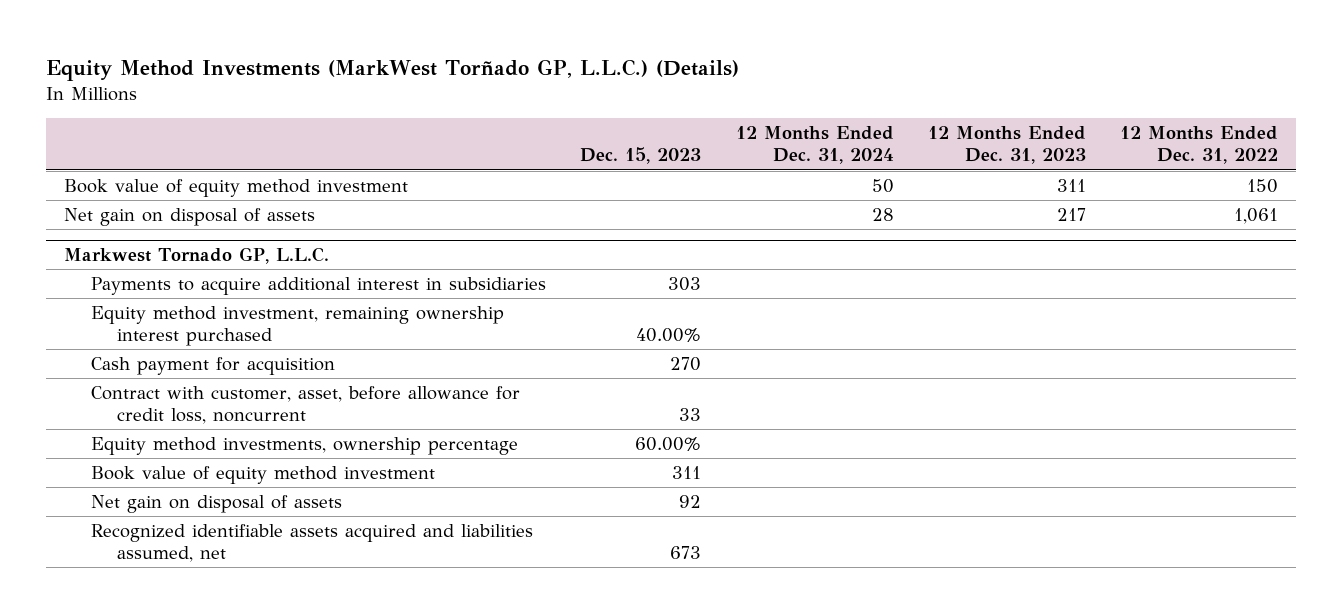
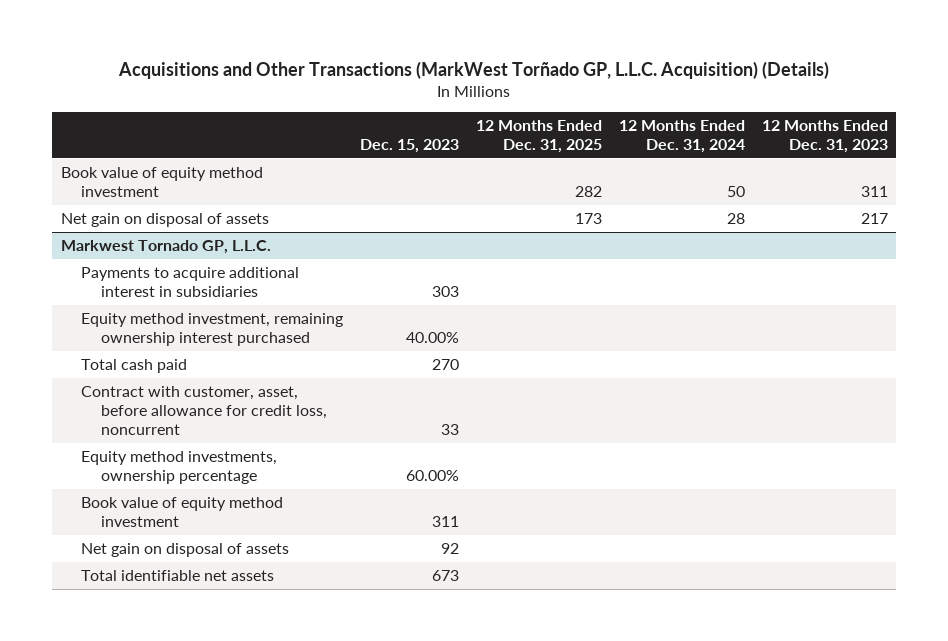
- Equity Method Investments (MarkWest Torñado GP, L.L.C.) (Details)
+ Acquisitions and Other Transactions (MarkWest Torñado GP, L.L.C. Acquisition) (Details)
- | Dec. 15, 2023 | 12 Months Ended Dec. 31, 2024 | 12 Months Ended Dec. 31, 2023 | 12 Months Ended Dec. 31, 2022
+ | Dec. 15, 2023 | 12 Months Ended Dec. 31, 2025 | 12 Months Ended Dec. 31, 2024 | 12 Months Ended Dec. 31, 2023
@ Markwest Tornado GP, L.L.C.
- Cash payment for acquisition | 270 | | |
+ Total cash paid | 270 | | |
- Recognized identifiable assets acquired and liabilities assumed, net | 673 | | |
+ Total identifiable net assets | 673 | | |

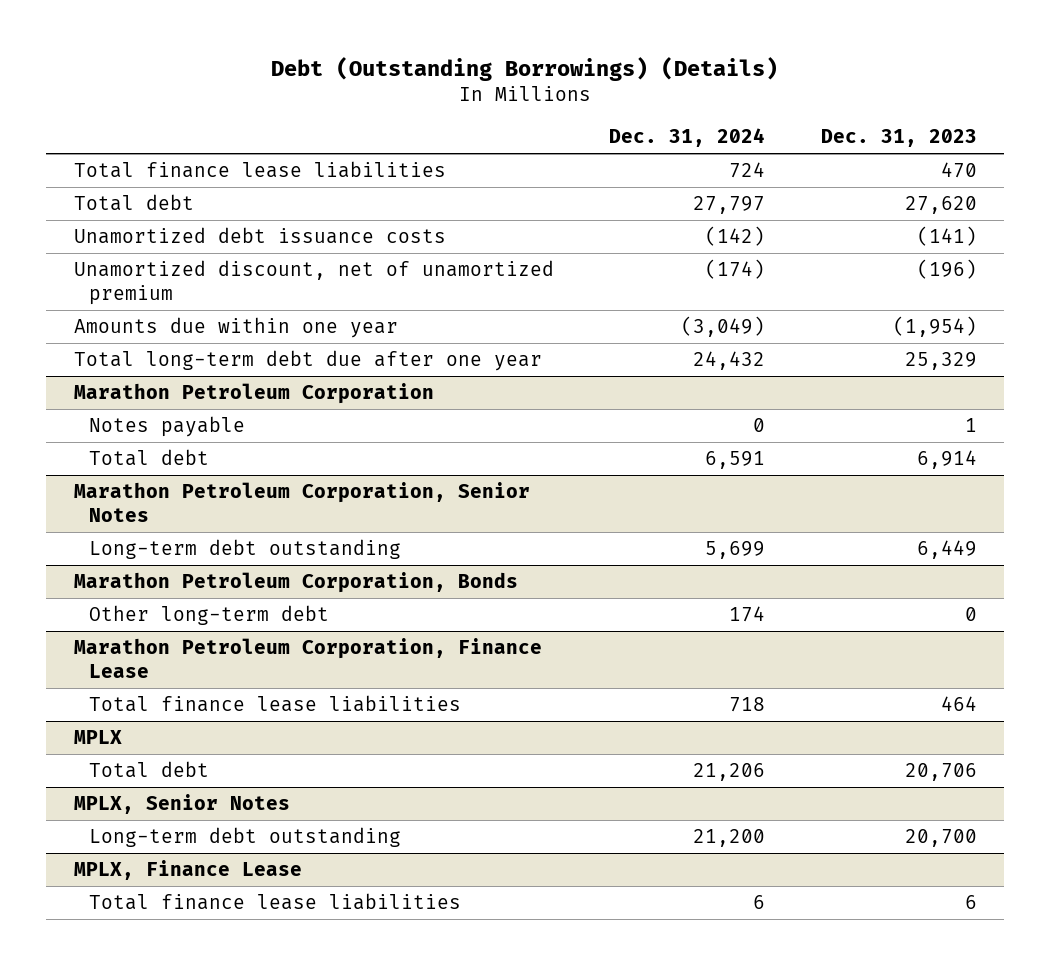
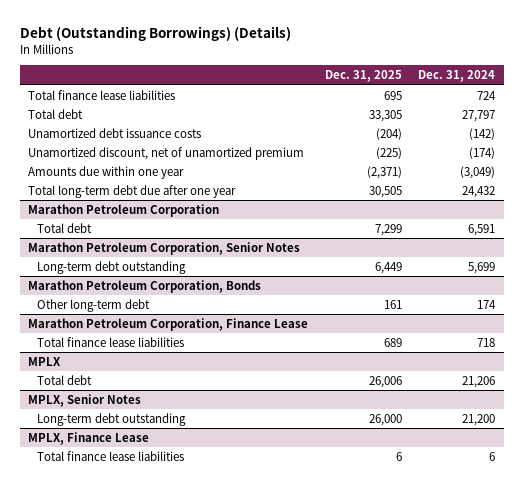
- | Dec. 31, 2024 | Dec. 31, 2023
+ | Dec. 31, 2025 | Dec. 31, 2024
@ Marathon Petroleum Corporation
- Notes payable | 0 | 1

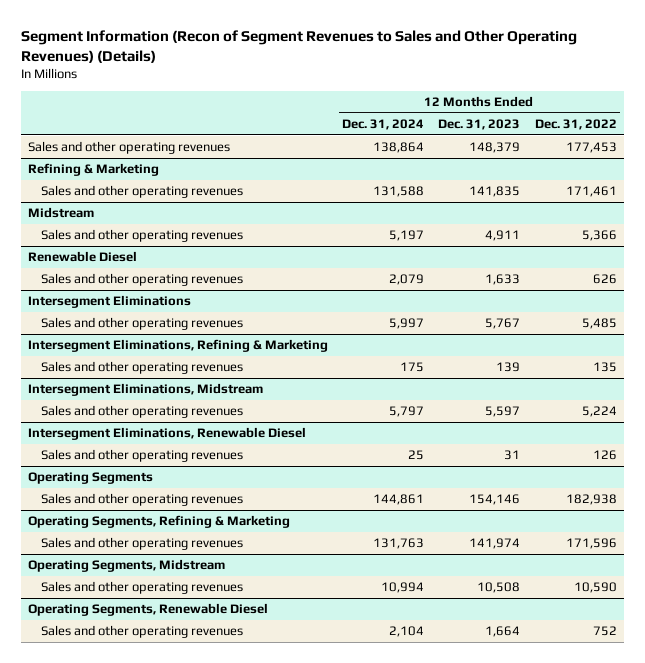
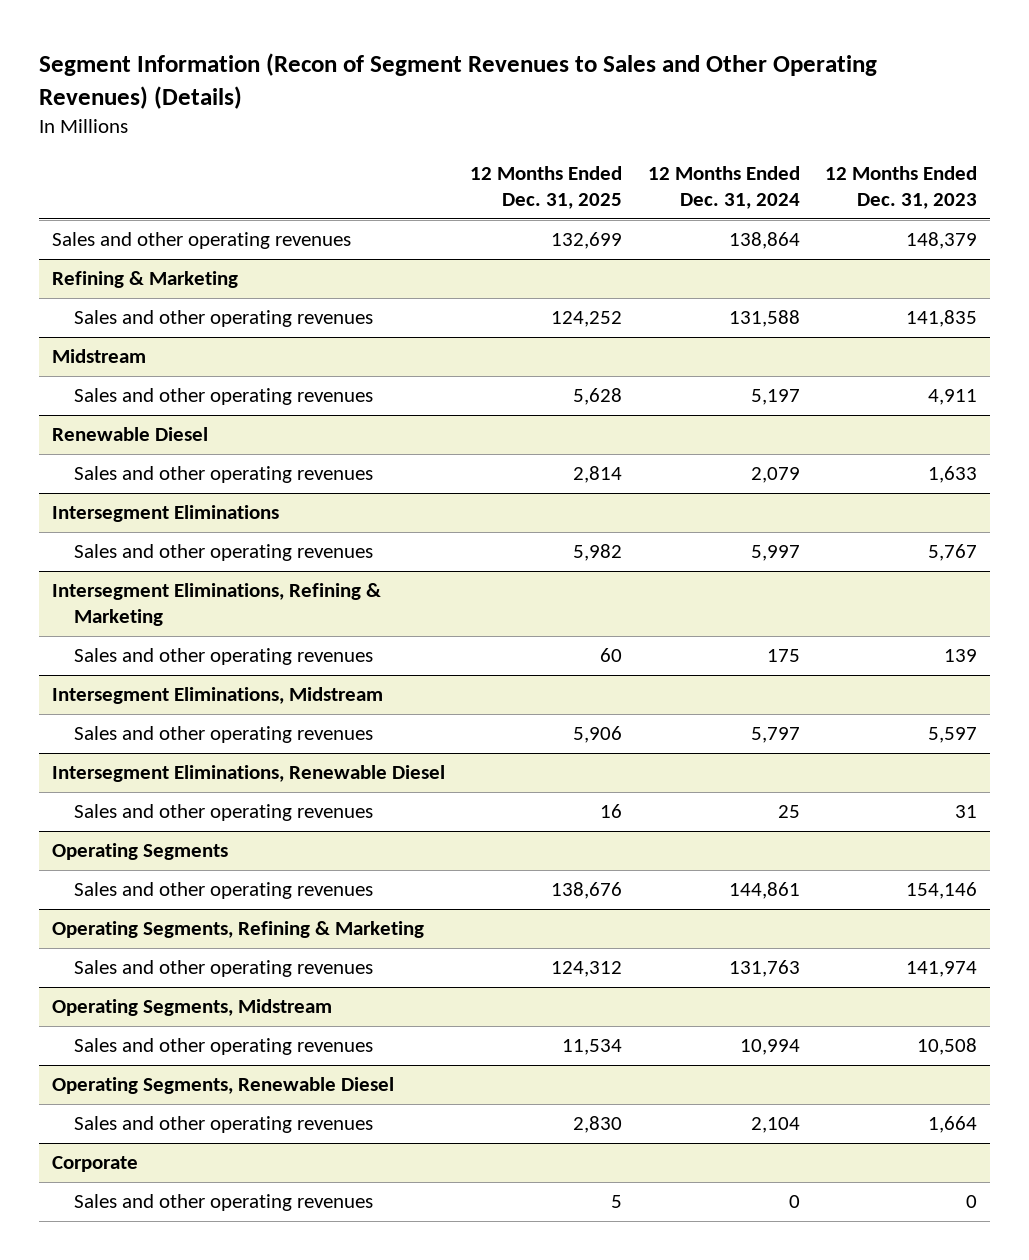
- | 12 Months Ended Dec. 31, 2024 | 12 Months Ended Dec. 31, 2023 | 12 Months Ended Dec. 31, 2022
+ | 12 Months Ended Dec. 31, 2025 | 12 Months Ended Dec. 31, 2024 | 12 Months Ended Dec. 31, 2023
+ Corporate
+ Sales and other operating revenues | 5 | 0 | 0

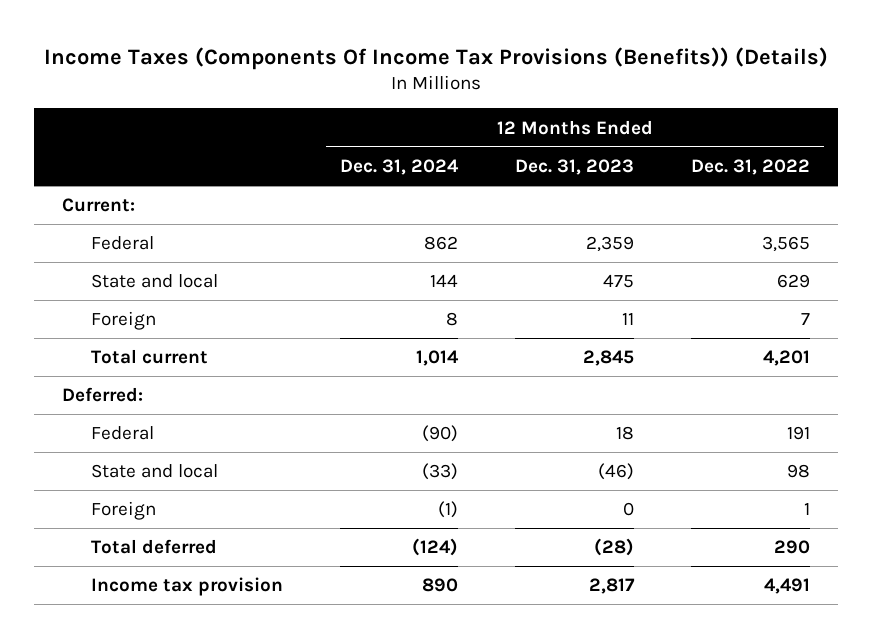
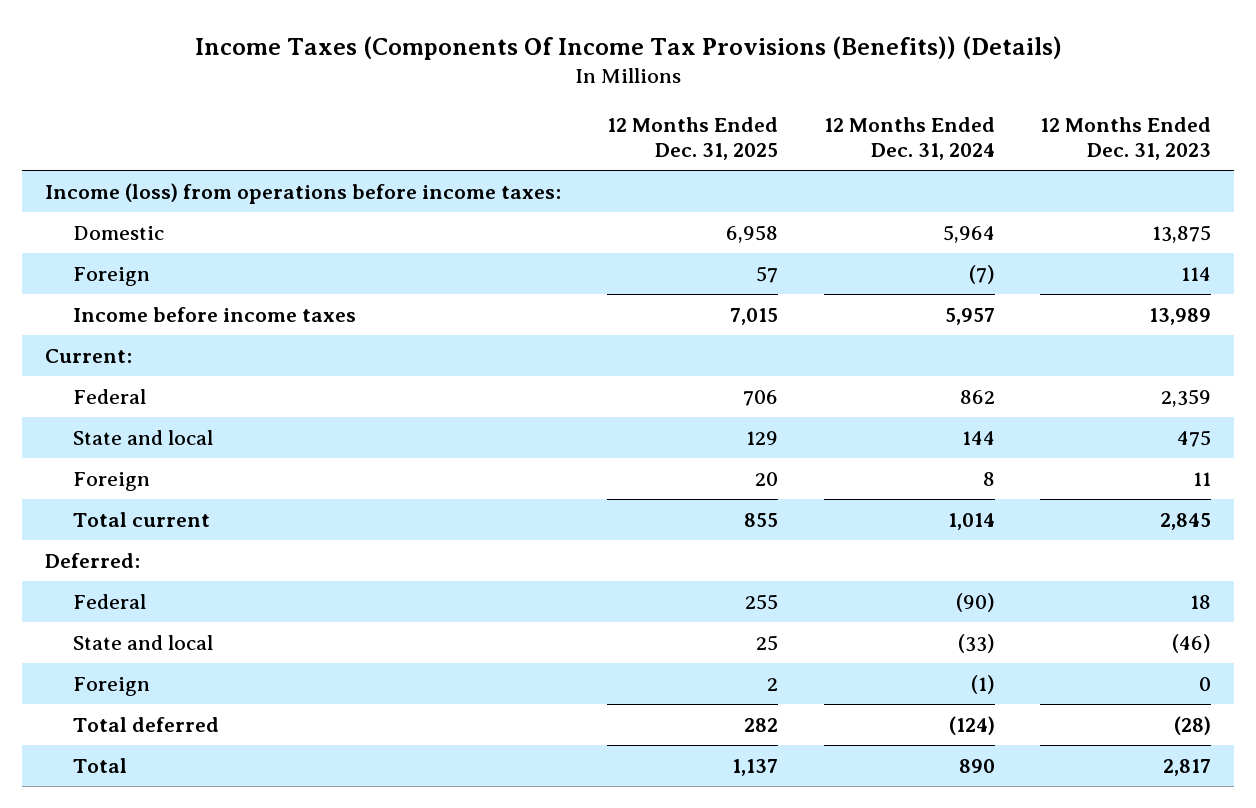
- | 12 Months Ended Dec. 31, 2024 | 12 Months Ended Dec. 31, 2023 | 12 Months Ended Dec. 31, 2022
+ | 12 Months Ended Dec. 31, 2025 | 12 Months Ended Dec. 31, 2024 | 12 Months Ended Dec. 31, 2023
+ Income (loss) from operations before income taxes:
+ Domestic | 6,958 | 5,964 | 13,875
+ Foreign | 57 | (7) | 114
+ Income before income taxes | 7,015 | 5,957 | 13,989
- Income tax provision | 890 | 2,817 | 4,491
+ Total | 1,137 | 890 | 2,817

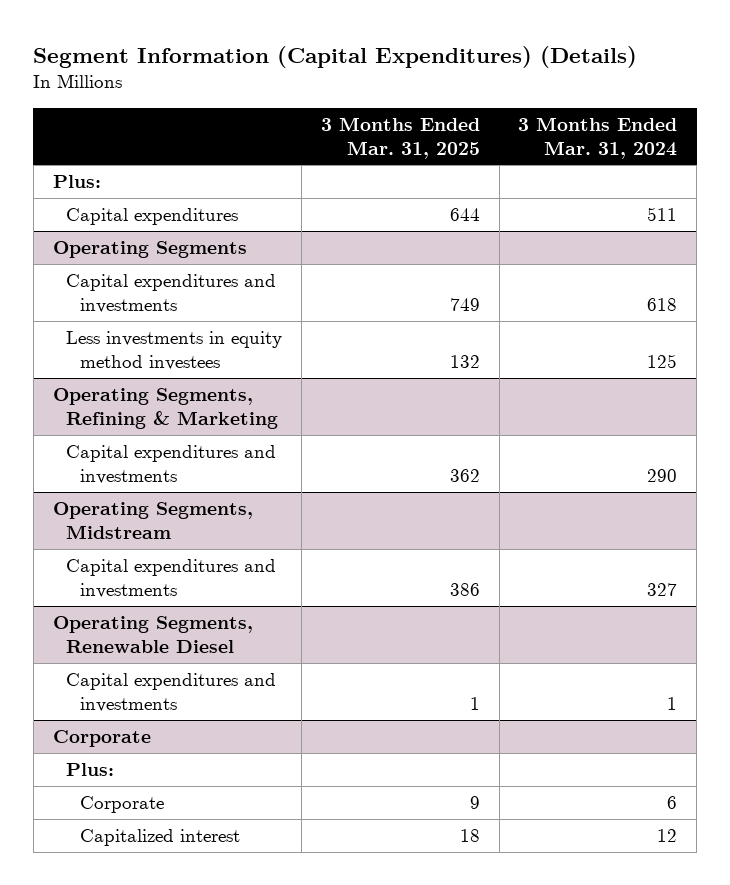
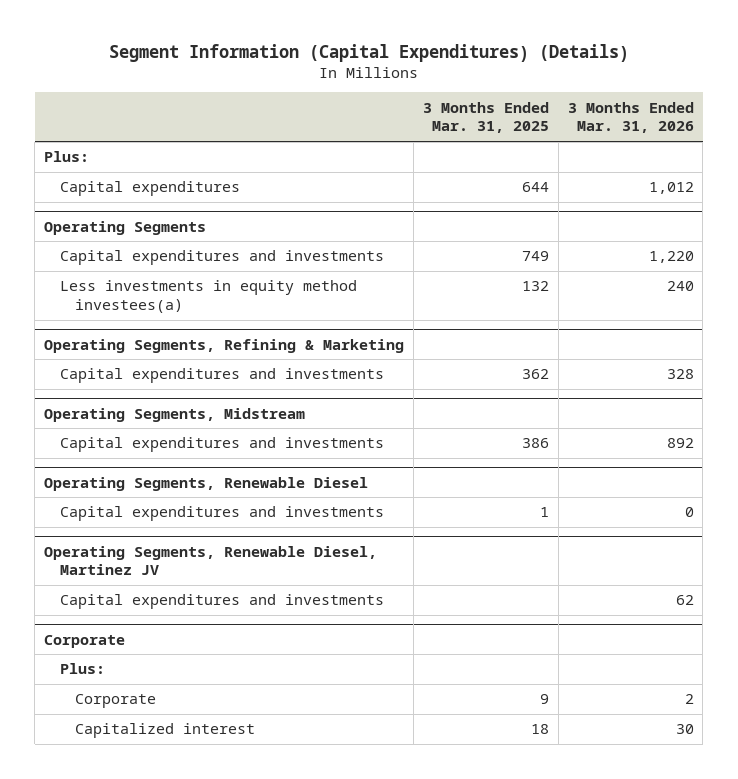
- | 3 Months Ended Mar. 31, 2025 | 3 Months Ended Mar. 31, 2024
+ | 3 Months Ended Mar. 31, 2025 | 3 Months Ended Mar. 31, 2026
@ Operating Segments
- Less investments in equity method investees | 132 | 125
+ Less investments in equity method investees(a) | 132 | 240
+ Operating Segments, Renewable Diesel, Martinez JV
+ Capital expenditures and investments | | 62

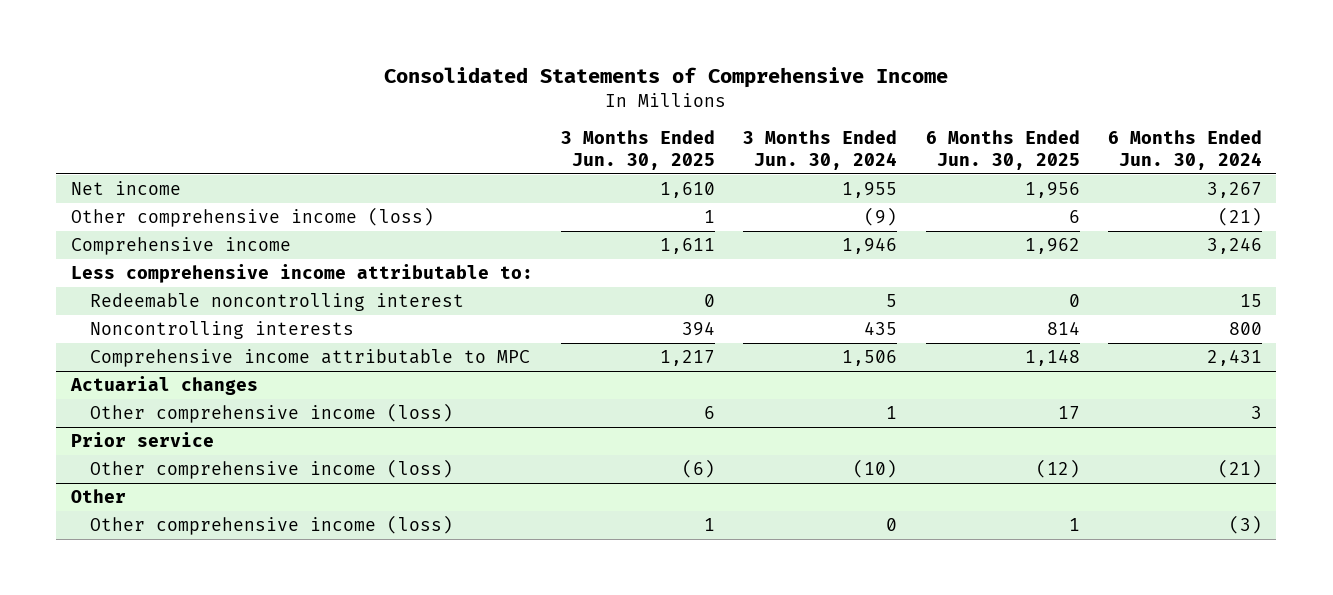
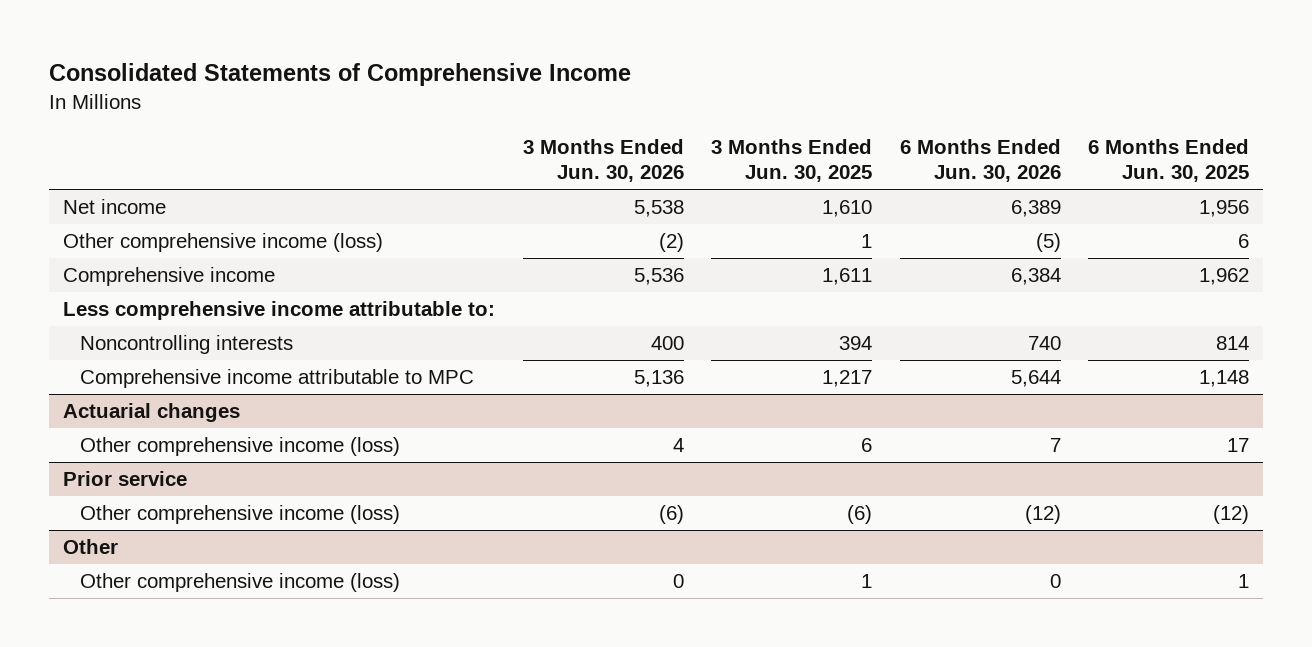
- | 3 Months Ended Jun. 30, 2025 | 3 Months Ended Jun. 30, 2024 | 6 Months Ended Jun. 30, 2025 | 6 Months Ended Jun. 30, 2024
+ | 3 Months Ended Jun. 30, 2026 | 3 Months Ended Jun. 30, 2025 | 6 Months Ended Jun. 30, 2026 | 6 Months Ended Jun. 30, 2025
- Redeemable noncontrolling interest | 0 | 5 | 0 | 15

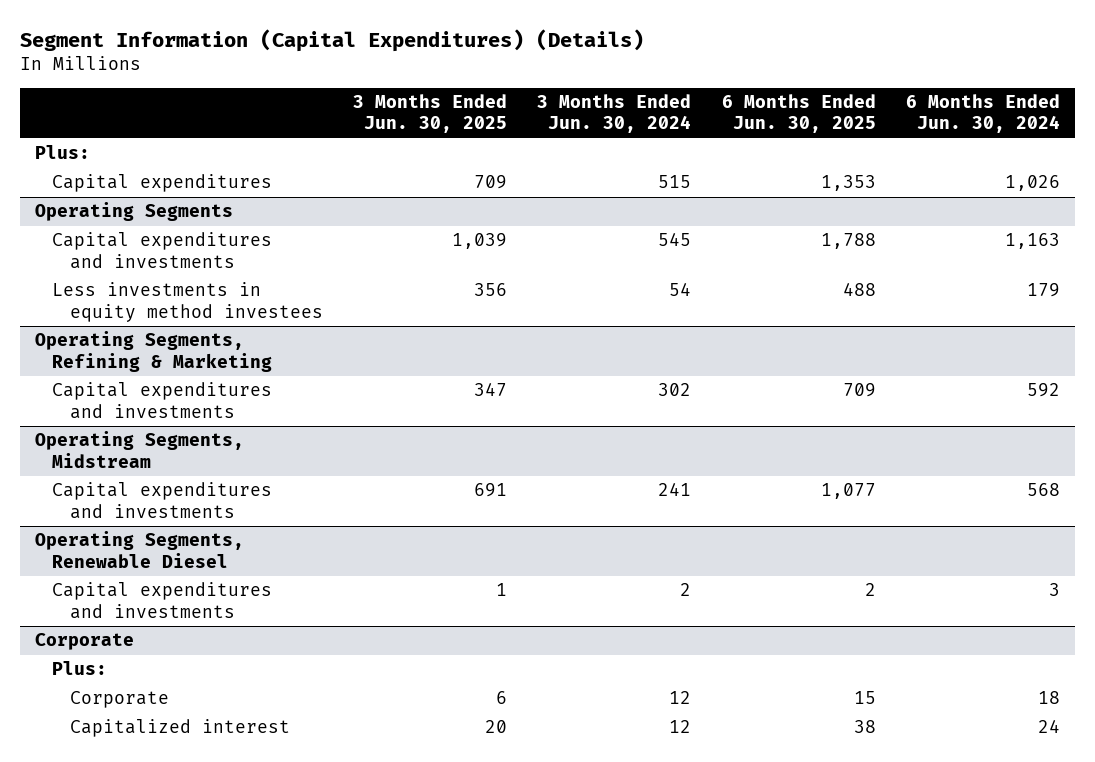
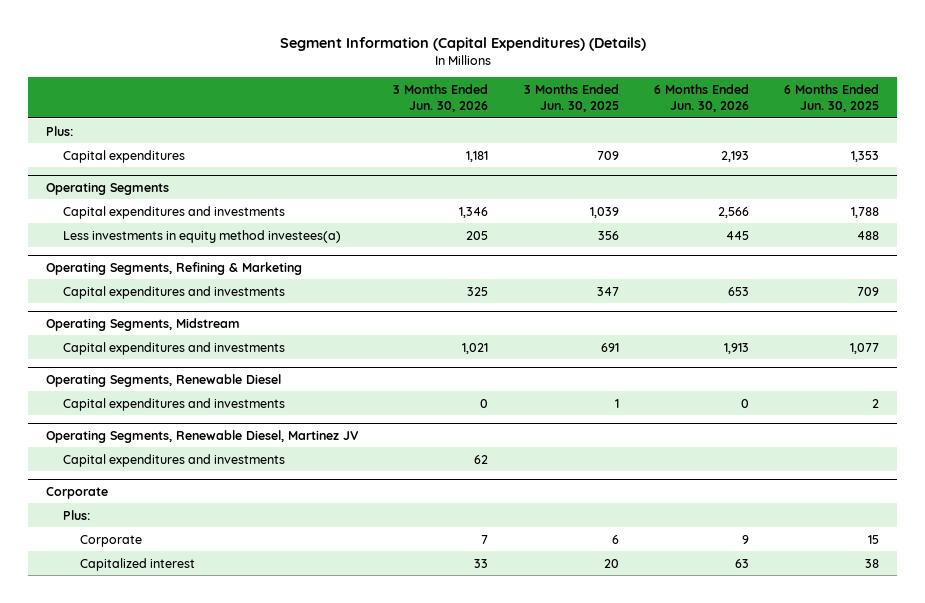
- | 3 Months Ended Jun. 30, 2025 | 3 Months Ended Jun. 30, 2024 | 6 Months Ended Jun. 30, 2025 | 6 Months Ended Jun. 30, 2024
+ | 3 Months Ended Jun. 30, 2026 | 3 Months Ended Jun. 30, 2025 | 6 Months Ended Jun. 30, 2026 | 6 Months Ended Jun. 30, 2025
@ Operating Segments
- Less investments in equity method investees | 356 | 54 | 488 | 179
+ Less investments in equity method investees(a) | 205 | 356 | 445 | 488
+ Operating Segments, Renewable Diesel, Martinez JV
+ Capital expenditures and investments | 62 | | |

